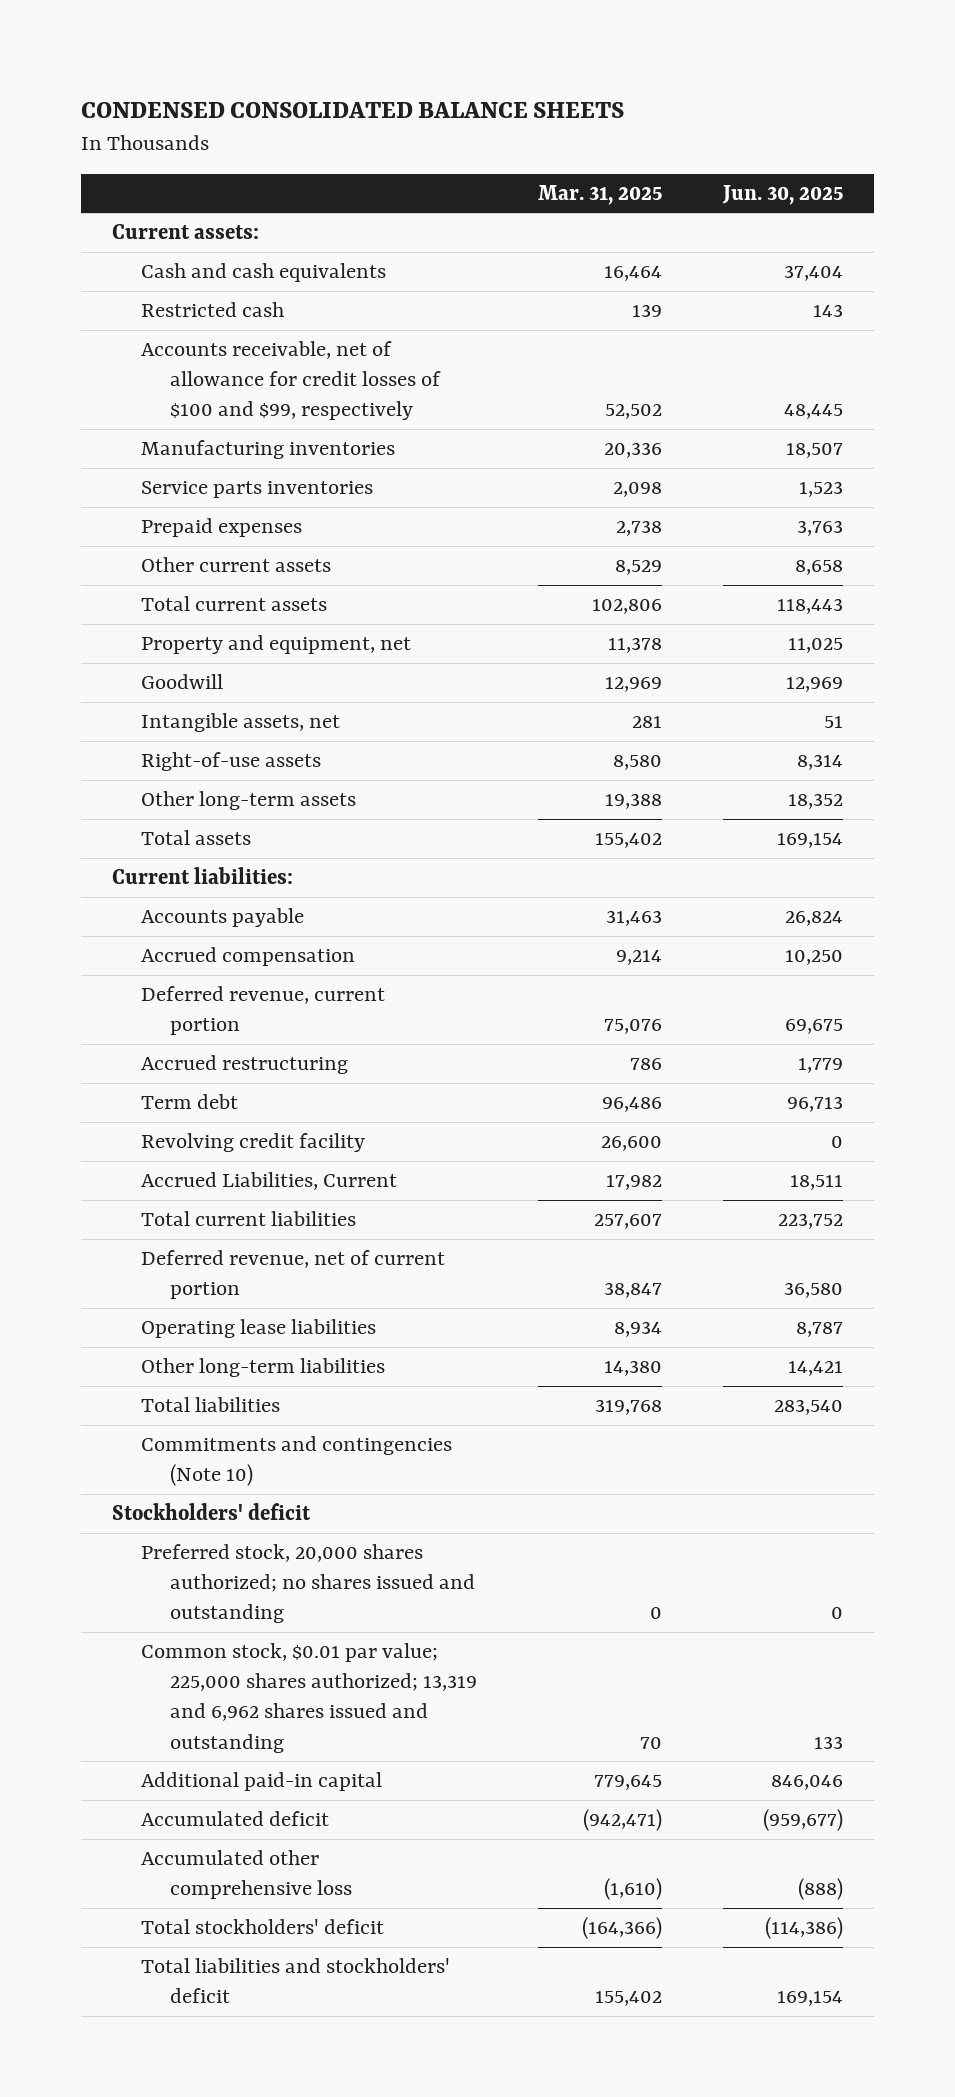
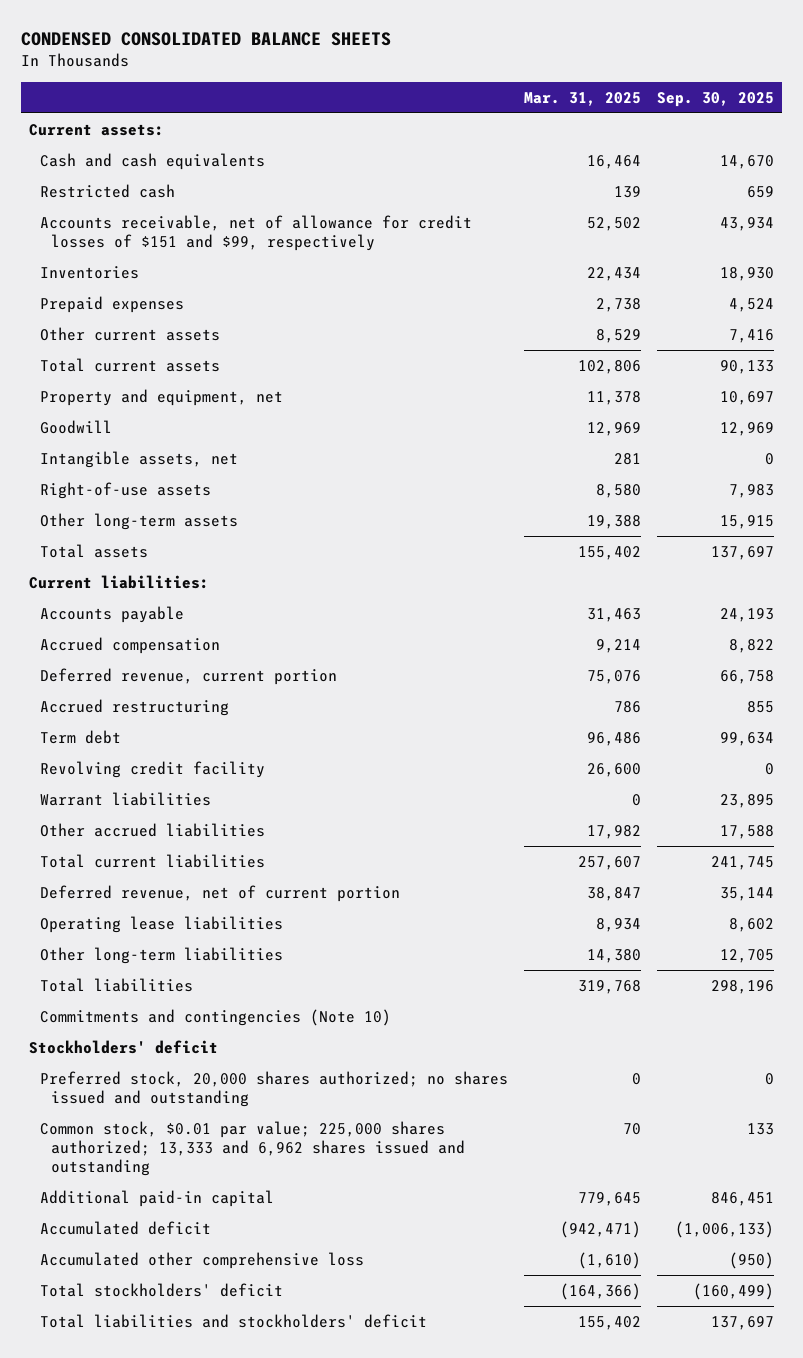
- | Mar. 31, 2025 | Jun. 30, 2025
+ | Mar. 31, 2025 | Sep. 30, 2025
- Accounts receivable, net of allowance for credit losses of $100 and $99, respectively | 52,502 | 48,445
- Manufacturing inventories | 20,336 | 18,507
- Service parts inventories | 2,098 | 1,523
+ Accounts receivable, net of allowance for credit losses of $151 and $99, respectively | 52,502 | 43,934
+ Inventories | 22,434 | 18,930
- Accrued Liabilities, Current | 17,982 | 18,511
+ Warrant liabilities | 0 | 23,895
+ Other accrued liabilities | 17,982 | 17,588
- Common stock, $0.01 par value; 225,000 shares authorized; 13,319 and 6,962 shares issued and outstanding | 70 | 133
+ Common stock, $0.01 par value; 225,000 shares authorized; 13,333 and 6,962 shares issued and outstanding | 70 | 133

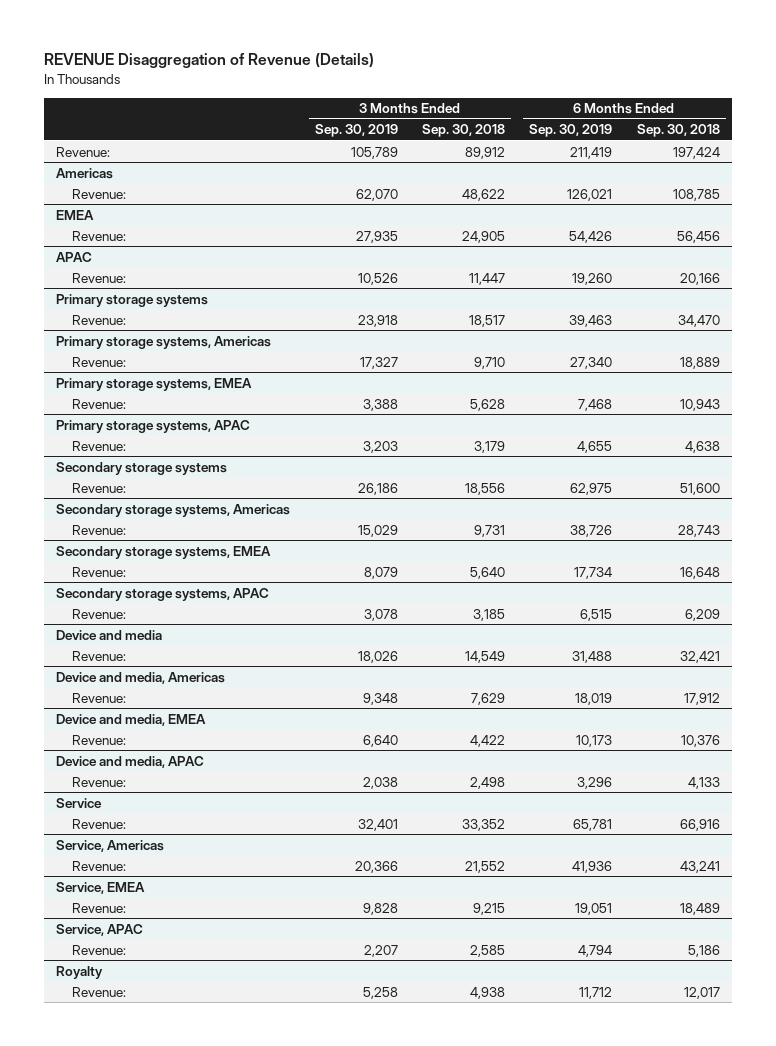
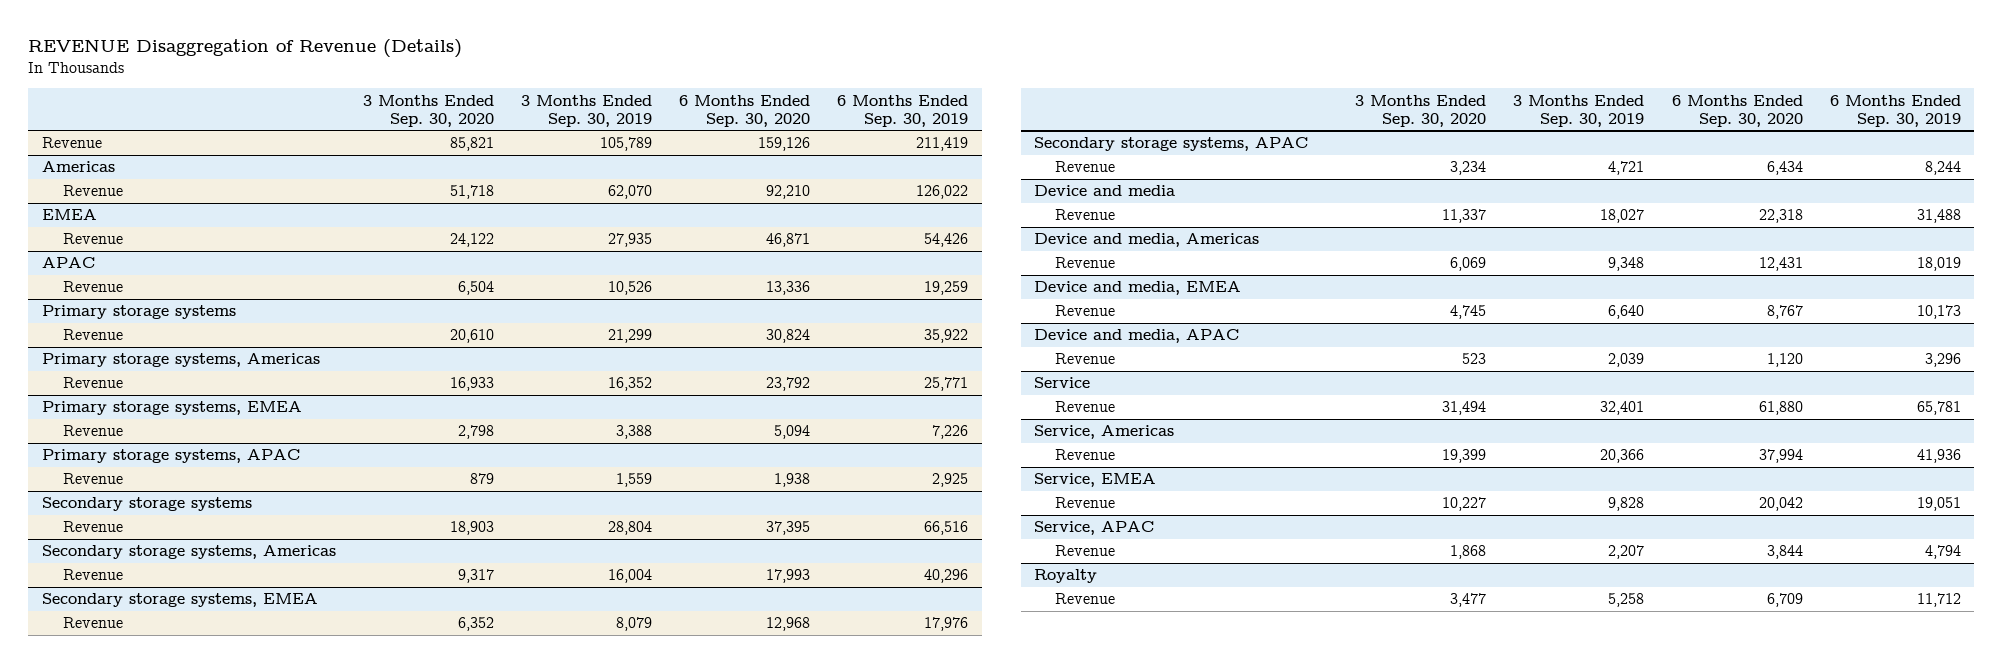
- | 3 Months Ended Sep. 30, 2019 | 3 Months Ended Sep. 30, 2018 | 6 Months Ended Sep. 30, 2019 | 6 Months Ended Sep. 30, 2018
+ | 3 Months Ended Sep. 30, 2020 | 3 Months Ended Sep. 30, 2019 | 6 Months Ended Sep. 30, 2020 | 6 Months Ended Sep. 30, 2019
- Revenue: | 105,789 | 89,912 | 211,419 | 197,424
+ Revenue | 85,821 | 105,789 | 159,126 | 211,419
@ Americas
- Revenue: | 62,070 | 48,622 | 126,021 | 108,785
+ Revenue | 51,718 | 62,070 | 92,210 | 126,022
@ EMEA
- Revenue: | 27,935 | 24,905 | 54,426 | 56,456
+ Revenue | 24,122 | 27,935 | 46,871 | 54,426
@ APAC
- Revenue: | 10,526 | 11,447 | 19,260 | 20,166
+ Revenue | 6,504 | 10,526 | 13,336 | 19,259
@ Primary storage systems
- Revenue: | 23,918 | 18,517 | 39,463 | 34,470
+ Revenue | 20,610 | 21,299 | 30,824 | 35,922
@ Primary storage systems, Americas
- Revenue: | 17,327 | 9,710 | 27,340 | 18,889
+ Revenue | 16,933 | 16,352 | 23,792 | 25,771
@ Primary storage systems, EMEA
- Revenue: | 3,388 | 5,628 | 7,468 | 10,943
+ Revenue | 2,798 | 3,388 | 5,094 | 7,226
@ Primary storage systems, APAC
- Revenue: | 3,203 | 3,179 | 4,655 | 4,638
+ Revenue | 879 | 1,559 | 1,938 | 2,925
@ Secondary storage systems
- Revenue: | 26,186 | 18,556 | 62,975 | 51,600
+ Revenue | 18,903 | 28,804 | 37,395 | 66,516
@ Secondary storage systems, Americas
- Revenue: | 15,029 | 9,731 | 38,726 | 28,743
+ Revenue | 9,317 | 16,004 | 17,993 | 40,296
@ Secondary storage systems, EMEA
- Revenue: | 8,079 | 5,640 | 17,734 | 16,648
+ Revenue | 6,352 | 8,079 | 12,968 | 17,976
@ Secondary storage systems, APAC
- Revenue: | 3,078 | 3,185 | 6,515 | 6,209
+ Revenue | 3,234 | 4,721 | 6,434 | 8,244
@ Device and media
- Revenue: | 18,026 | 14,549 | 31,488 | 32,421
+ Revenue | 11,337 | 18,027 | 22,318 | 31,488
@ Device and media, Americas
- Revenue: | 9,348 | 7,629 | 18,019 | 17,912
+ Revenue | 6,069 | 9,348 | 12,431 | 18,019
@ Device and media, EMEA
- Revenue: | 6,640 | 4,422 | 10,173 | 10,376
+ Revenue | 4,745 | 6,640 | 8,767 | 10,173
@ Device and media, APAC
- Revenue: | 2,038 | 2,498 | 3,296 | 4,133
+ Revenue | 523 | 2,039 | 1,120 | 3,296
@ Service
- Revenue: | 32,401 | 33,352 | 65,781 | 66,916
+ Revenue | 31,494 | 32,401 | 61,880 | 65,781
@ Service, Americas
- Revenue: | 20,366 | 21,552 | 41,936 | 43,241
+ Revenue | 19,399 | 20,366 | 37,994 | 41,936
@ Service, EMEA
- Revenue: | 9,828 | 9,215 | 19,051 | 18,489
+ Revenue | 10,227 | 9,828 | 20,042 | 19,051
@ Service, APAC
- Revenue: | 2,207 | 2,585 | 4,794 | 5,186
+ Revenue | 1,868 | 2,207 | 3,844 | 4,794
@ Royalty
- Revenue: | 5,258 | 4,938 | 11,712 | 12,017
+ Revenue | 3,477 | 5,258 | 6,709 | 11,712

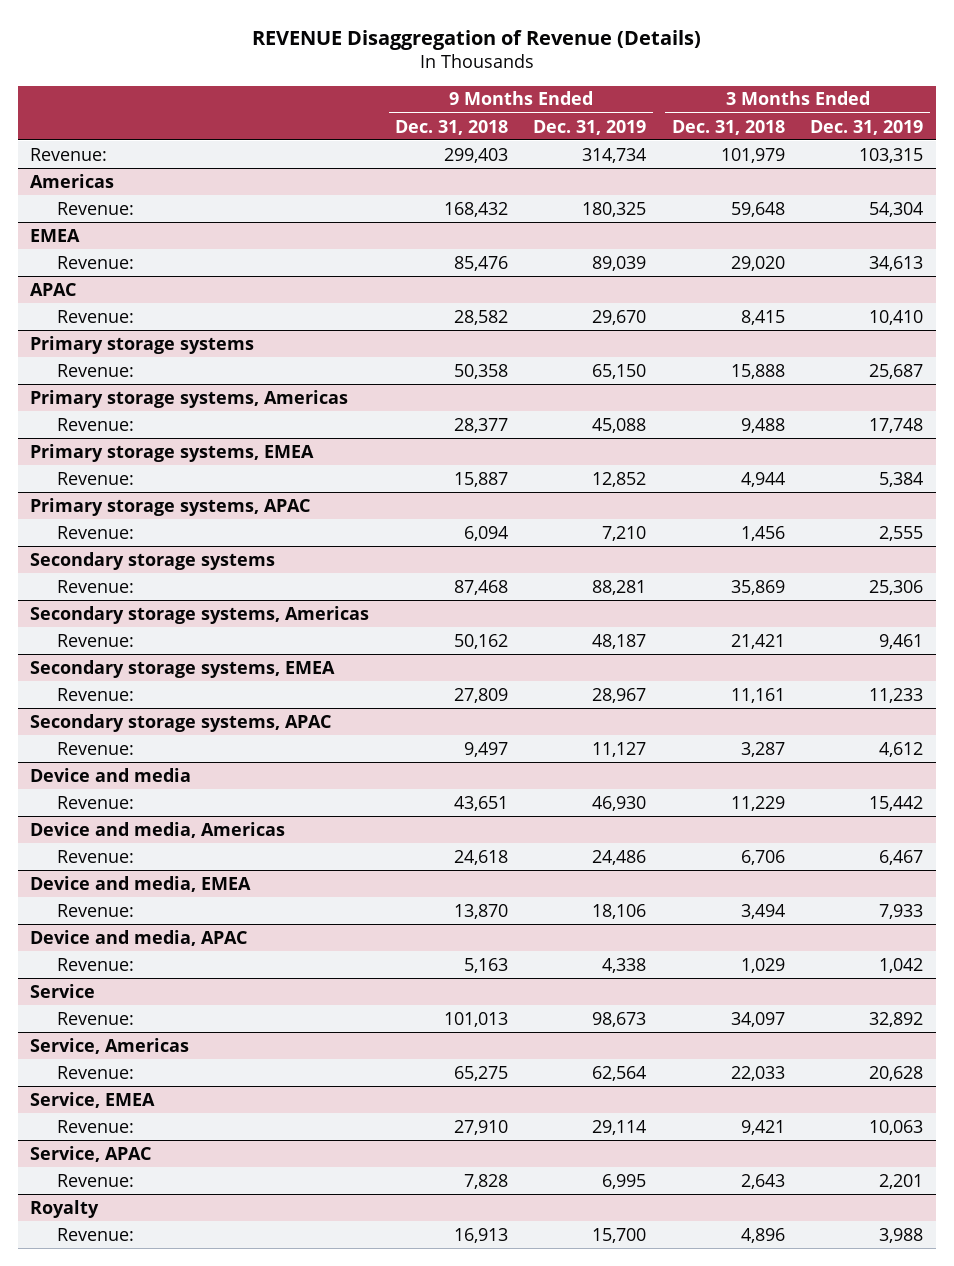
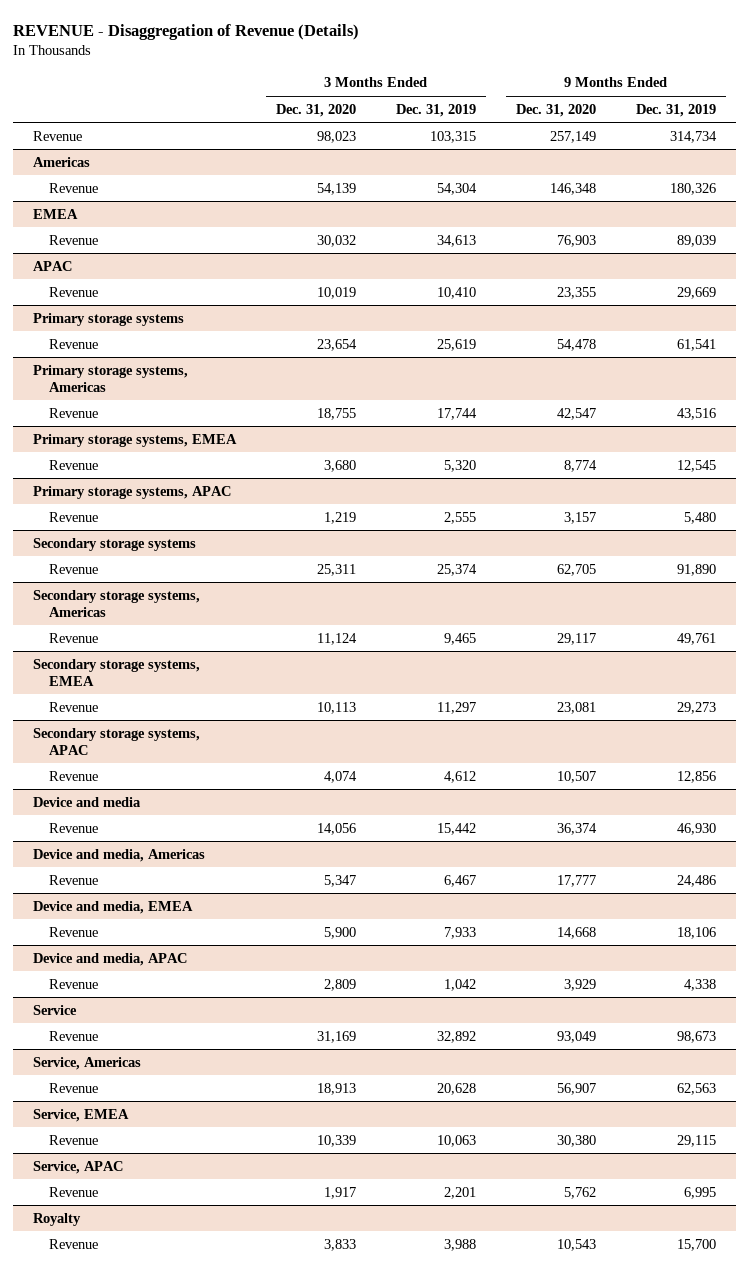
- REVENUE Disaggregation of Revenue (Details)
+ REVENUE - Disaggregation of Revenue (Details)
- | 9 Months Ended Dec. 31, 2018 | 9 Months Ended Dec. 31, 2019 | 3 Months Ended Dec. 31, 2018 | 3 Months Ended Dec. 31, 2019
+ | 3 Months Ended Dec. 31, 2020 | 3 Months Ended Dec. 31, 2019 | 9 Months Ended Dec. 31, 2020 | 9 Months Ended Dec. 31, 2019
- Revenue: | 299,403 | 314,734 | 101,979 | 103,315
+ Revenue | 98,023 | 103,315 | 257,149 | 314,734
@ Americas
- Revenue: | 168,432 | 180,325 | 59,648 | 54,304
+ Revenue | 54,139 | 54,304 | 146,348 | 180,326
@ EMEA
- Revenue: | 85,476 | 89,039 | 29,020 | 34,613
+ Revenue | 30,032 | 34,613 | 76,903 | 89,039
@ APAC
- Revenue: | 28,582 | 29,670 | 8,415 | 10,410
+ Revenue | 10,019 | 10,410 | 23,355 | 29,669
@ Primary storage systems
- Revenue: | 50,358 | 65,150 | 15,888 | 25,687
+ Revenue | 23,654 | 25,619 | 54,478 | 61,541
@ Primary storage systems, Americas
- Revenue: | 28,377 | 45,088 | 9,488 | 17,748
+ Revenue | 18,755 | 17,744 | 42,547 | 43,516
@ Primary storage systems, EMEA
- Revenue: | 15,887 | 12,852 | 4,944 | 5,384
+ Revenue | 3,680 | 5,320 | 8,774 | 12,545
@ Primary storage systems, APAC
- Revenue: | 6,094 | 7,210 | 1,456 | 2,555
+ Revenue | 1,219 | 2,555 | 3,157 | 5,480
@ Secondary storage systems
- Revenue: | 87,468 | 88,281 | 35,869 | 25,306
+ Revenue | 25,311 | 25,374 | 62,705 | 91,890
@ Secondary storage systems, Americas
- Revenue: | 50,162 | 48,187 | 21,421 | 9,461
+ Revenue | 11,124 | 9,465 | 29,117 | 49,761
@ Secondary storage systems, EMEA
- Revenue: | 27,809 | 28,967 | 11,161 | 11,233
+ Revenue | 10,113 | 11,297 | 23,081 | 29,273
@ Secondary storage systems, APAC
- Revenue: | 9,497 | 11,127 | 3,287 | 4,612
+ Revenue | 4,074 | 4,612 | 10,507 | 12,856
@ Device and media
- Revenue: | 43,651 | 46,930 | 11,229 | 15,442
+ Revenue | 14,056 | 15,442 | 36,374 | 46,930
@ Device and media, Americas
- Revenue: | 24,618 | 24,486 | 6,706 | 6,467
+ Revenue | 5,347 | 6,467 | 17,777 | 24,486
@ Device and media, EMEA
- Revenue: | 13,870 | 18,106 | 3,494 | 7,933
+ Revenue | 5,900 | 7,933 | 14,668 | 18,106
@ Device and media, APAC
- Revenue: | 5,163 | 4,338 | 1,029 | 1,042
+ Revenue | 2,809 | 1,042 | 3,929 | 4,338
@ Service
- Revenue: | 101,013 | 98,673 | 34,097 | 32,892
+ Revenue | 31,169 | 32,892 | 93,049 | 98,673
@ Service, Americas
- Revenue: | 65,275 | 62,564 | 22,033 | 20,628
+ Revenue | 18,913 | 20,628 | 56,907 | 62,563
@ Service, EMEA
- Revenue: | 27,910 | 29,114 | 9,421 | 10,063
+ Revenue | 10,339 | 10,063 | 30,380 | 29,115
@ Service, APAC
- Revenue: | 7,828 | 6,995 | 2,643 | 2,201
+ Revenue | 1,917 | 2,201 | 5,762 | 6,995
@ Royalty
- Revenue: | 16,913 | 15,700 | 4,896 | 3,988
+ Revenue | 3,833 | 3,988 | 10,543 | 15,700

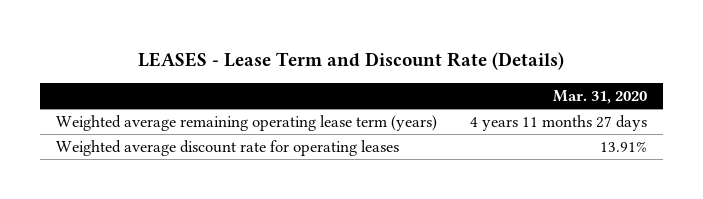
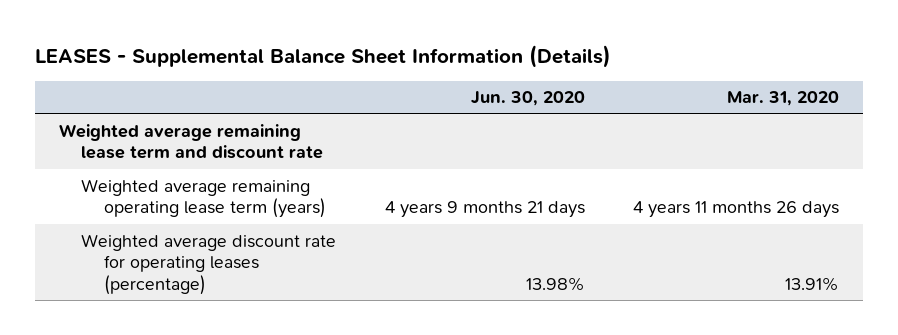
- LEASES - Lease Term and Discount Rate (Details)
+ LEASES - Supplemental Balance Sheet Information (Details)
- | Mar. 31, 2020
+ | Jun. 30, 2020 | Mar. 31, 2020
- Weighted average remaining operating lease term (years) | 4 years 11 months 27 days
- Weighted average discount rate for operating leases | 13.91%
+ Weighted average remaining lease term and discount rate
+ Weighted average remaining operating lease term (years) | 4 years 9 months 21 days | 4 years 11 months 26 days
+ Weighted average discount rate for operating leases (percentage) | 13.98% | 13.91%

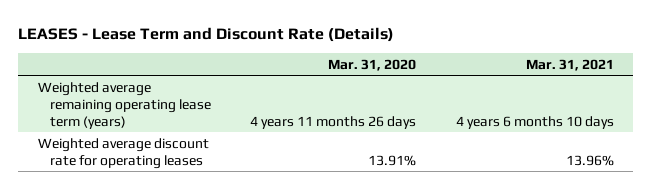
- LEASES - Supplemental Balance Sheet Information (Details)
+ LEASES - Lease Term and Discount Rate (Details)
- | Jun. 30, 2020 | Mar. 31, 2020
+ | Mar. 31, 2020 | Mar. 31, 2021
- Weighted average remaining lease term and discount rate
- Weighted average discount rate for operating leases (percentage) | 13.98% | 13.91%
+ Weighted average discount rate for operating leases | 13.91% | 13.96%

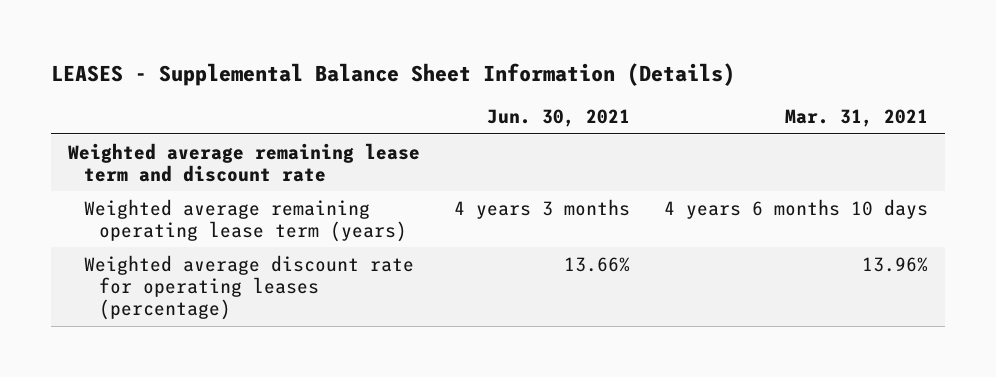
- LEASES - Lease Term and Discount Rate (Details)
+ LEASES - Supplemental Balance Sheet Information (Details)
- | Mar. 31, 2020 | Mar. 31, 2021
+ | Jun. 30, 2021 | Mar. 31, 2021
+ Weighted average remaining lease term and discount rate
- Weighted average discount rate for operating leases | 13.91% | 13.96%
+ Weighted average discount rate for operating leases (percentage) | 13.66% | 13.96%

